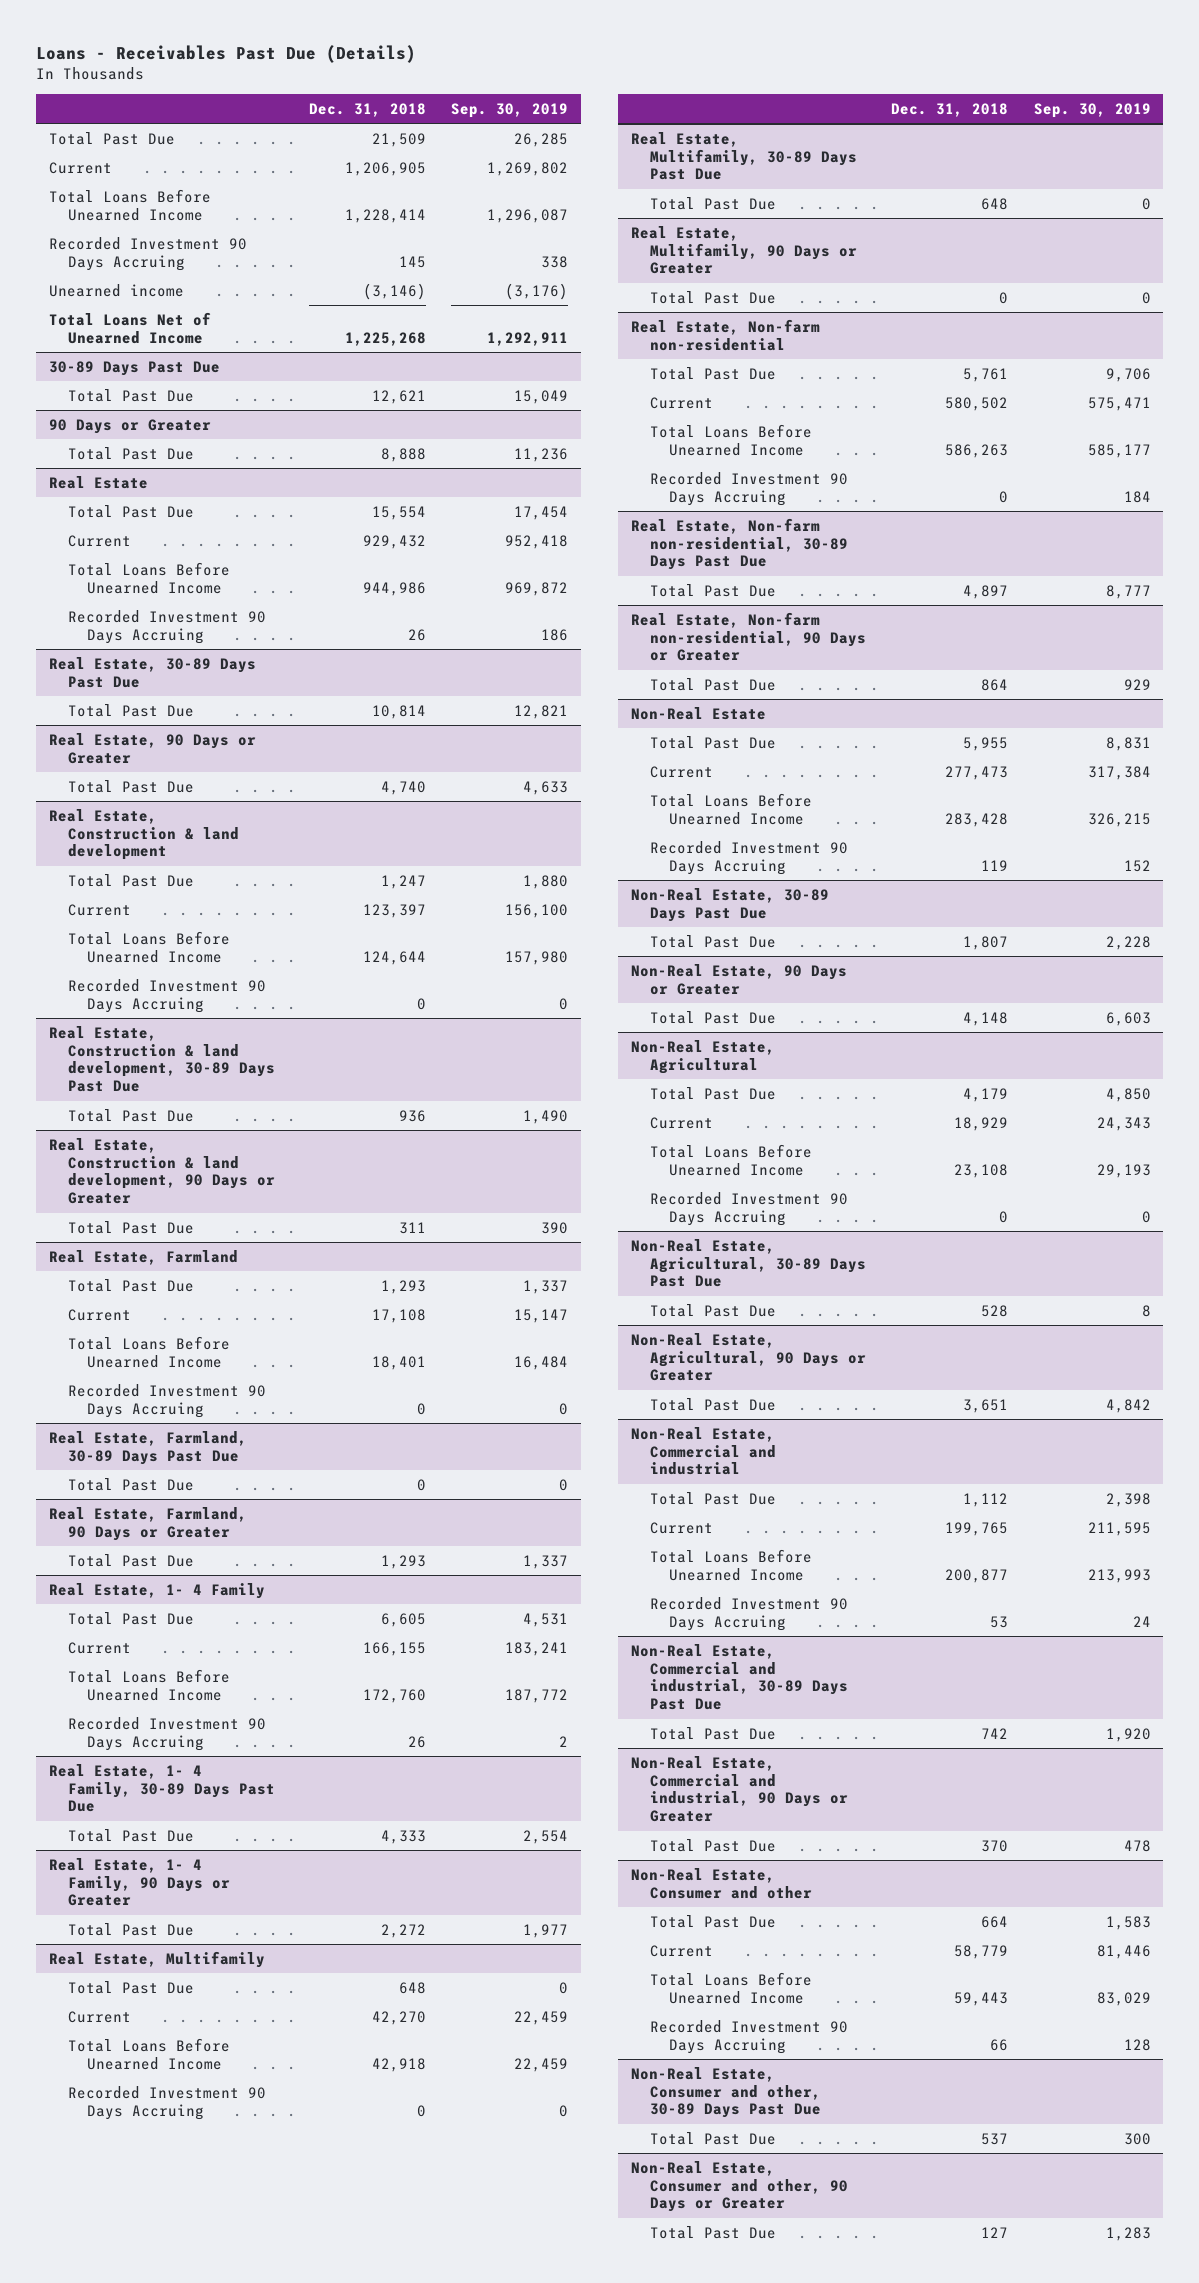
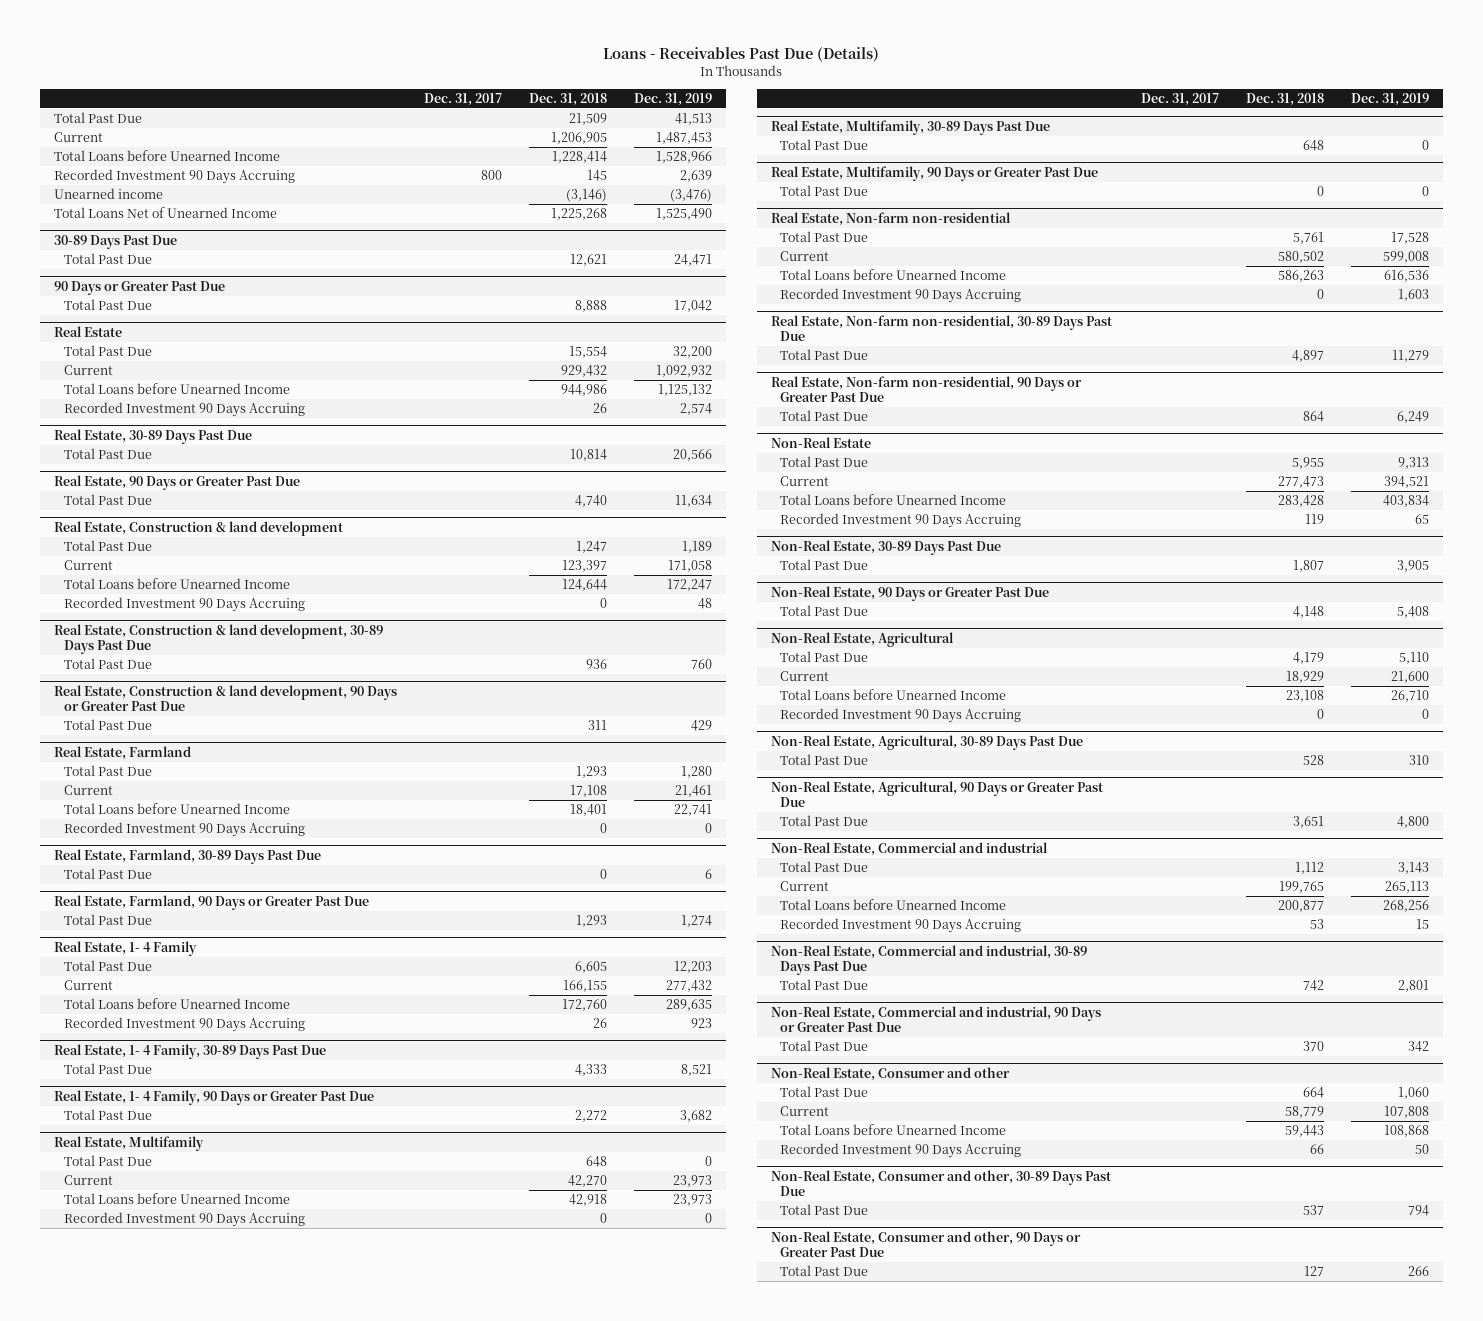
- | Dec. 31, 2018 | Sep. 30, 2019
+ | Dec. 31, 2017 | Dec. 31, 2018 | Dec. 31, 2019
- Total Loans Before Unearned Income | 1,228,414 | 1,296,087
+ Total Loans before Unearned Income | | 1,228,414 | 1,528,966
- 90 Days or Greater
+ 90 Days or Greater Past Due
@ Real Estate
- Total Loans Before Unearned Income | 944,986 | 969,872
+ Total Loans before Unearned Income | | 944,986 | 1,125,132
- Real Estate, 90 Days or Greater
+ Real Estate, 90 Days or Greater Past Due
@ Real Estate, Construction & land development
- Total Loans Before Unearned Income | 124,644 | 157,980
+ Total Loans before Unearned Income | | 124,644 | 172,247
- Real Estate, Construction & land development, 90 Days or Greater
+ Real Estate, Construction & land development, 90 Days or Greater Past Due
@ Real Estate, Farmland
- Total Loans Before Unearned Income | 18,401 | 16,484
+ Total Loans before Unearned Income | | 18,401 | 22,741
- Real Estate, Farmland, 90 Days or Greater
+ Real Estate, Farmland, 90 Days or Greater Past Due
@ Real Estate, 1- 4 Family
- Total Loans Before Unearned Income | 172,760 | 187,772
+ Total Loans before Unearned Income | | 172,760 | 289,635
- Real Estate, 1- 4 Family, 90 Days or Greater
+ Real Estate, 1- 4 Family, 90 Days or Greater Past Due
@ Real Estate, Multifamily
- Total Loans Before Unearned Income | 42,918 | 22,459
+ Total Loans before Unearned Income | | 42,918 | 23,973
- Real Estate, Multifamily, 90 Days or Greater
+ Real Estate, Multifamily, 90 Days or Greater Past Due
@ Real Estate, Non-farm non-residential
- Total Loans Before Unearned Income | 586,263 | 585,177
+ Total Loans before Unearned Income | | 586,263 | 616,536
- Real Estate, Non-farm non-residential, 90 Days or Greater
+ Real Estate, Non-farm non-residential, 90 Days or Greater Past Due
@ Non-Real Estate
- Total Loans Before Unearned Income | 283,428 | 326,215
+ Total Loans before Unearned Income | | 283,428 | 403,834
- Non-Real Estate, 90 Days or Greater
+ Non-Real Estate, 90 Days or Greater Past Due
@ Non-Real Estate, Agricultural
- Total Loans Before Unearned Income | 23,108 | 29,193
+ Total Loans before Unearned Income | | 23,108 | 26,710
- Non-Real Estate, Agricultural, 90 Days or Greater
+ Non-Real Estate, Agricultural, 90 Days or Greater Past Due
@ Non-Real Estate, Commercial and industrial
- Total Loans Before Unearned Income | 200,877 | 213,993
+ Total Loans before Unearned Income | | 200,877 | 268,256
- Non-Real Estate, Commercial and industrial, 90 Days or Greater
+ Non-Real Estate, Commercial and industrial, 90 Days or Greater Past Due
@ Non-Real Estate, Consumer and other
- Total Loans Before Unearned Income | 59,443 | 83,029
+ Total Loans before Unearned Income | | 59,443 | 108,868
- Non-Real Estate, Consumer and other, 90 Days or Greater
+ Non-Real Estate, Consumer and other, 90 Days or Greater Past Due

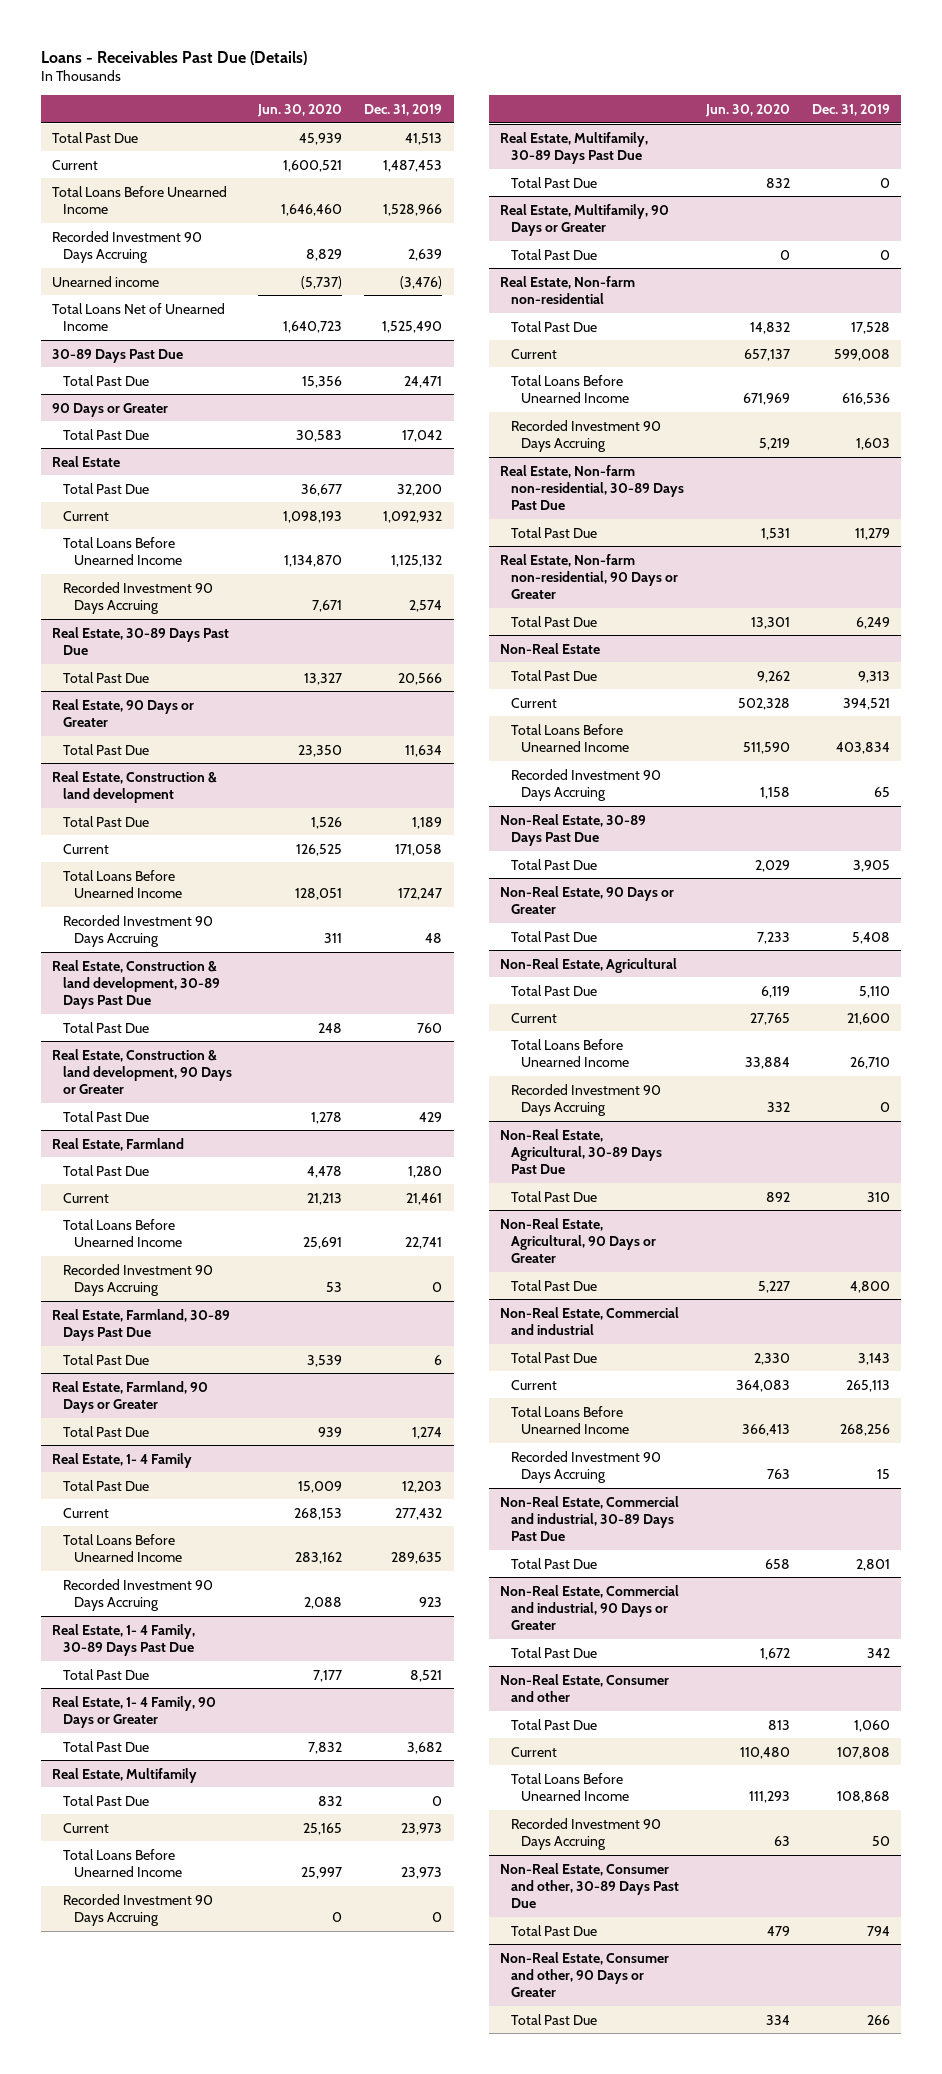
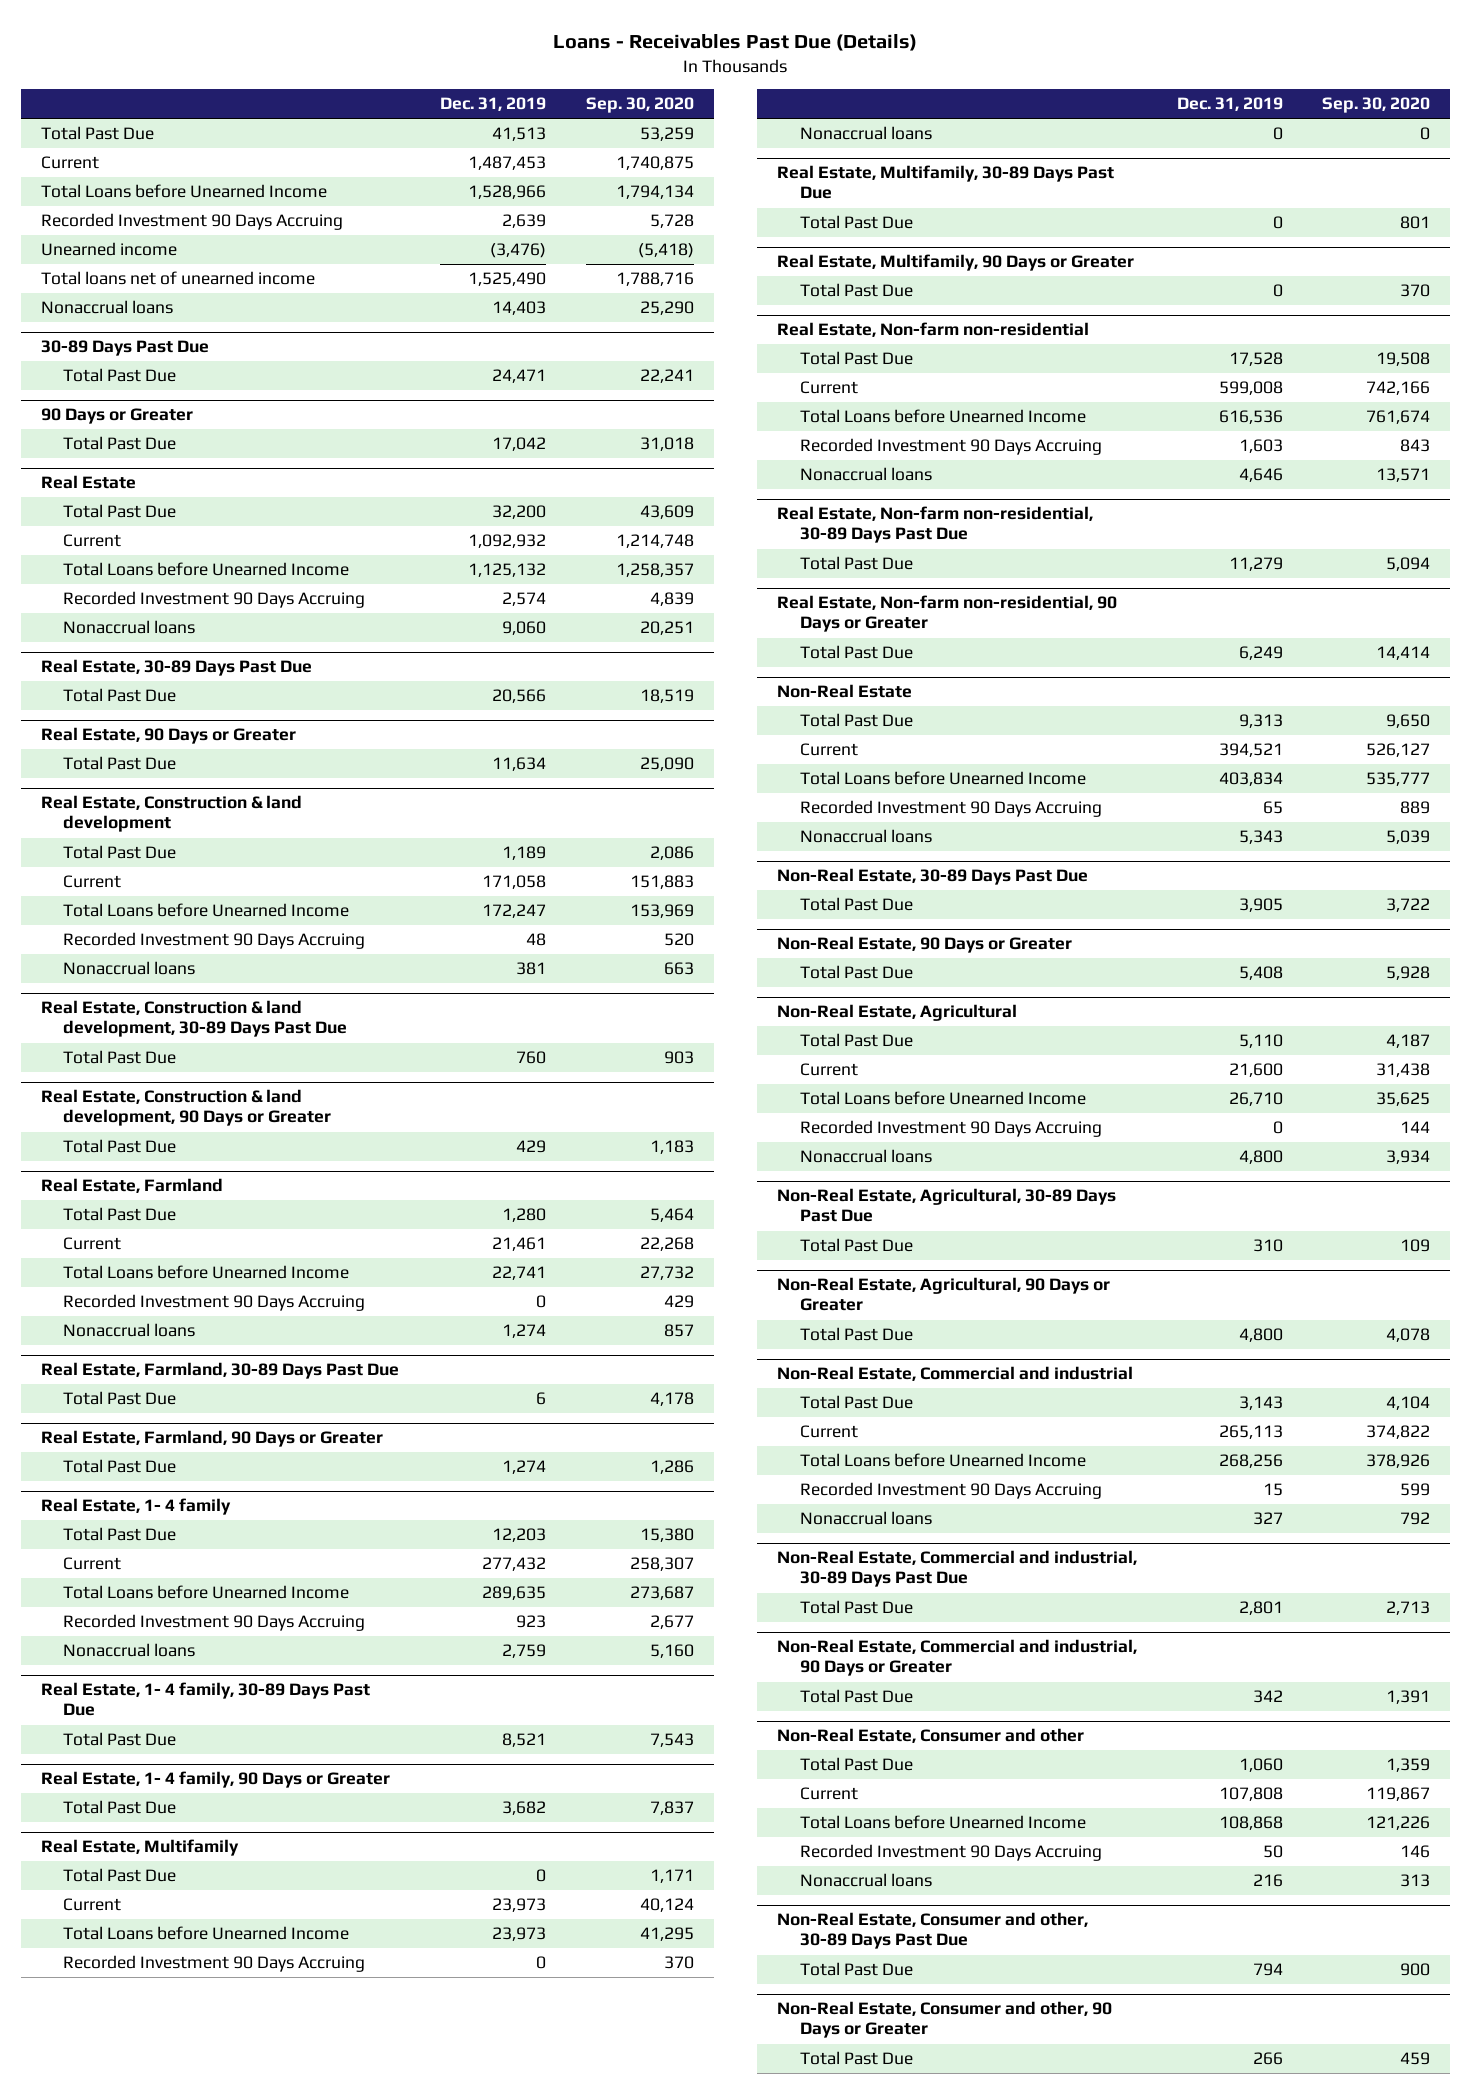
- | Jun. 30, 2020 | Dec. 31, 2019
+ | Dec. 31, 2019 | Sep. 30, 2020
- Total Loans Before Unearned Income | 1,646,460 | 1,528,966
+ Total Loans before Unearned Income | 1,528,966 | 1,794,134
- Total Loans Net of Unearned Income | 1,640,723 | 1,525,490
+ Total loans net of unearned income | 1,525,490 | 1,788,716
+ Nonaccrual loans | 14,403 | 25,290
@ Real Estate
- Total Loans Before Unearned Income | 1,134,870 | 1,125,132
+ Total Loans before Unearned Income | 1,125,132 | 1,258,357
+ Nonaccrual loans | 9,060 | 20,251
@ Real Estate, Construction & land development
- Total Loans Before Unearned Income | 128,051 | 172,247
+ Total Loans before Unearned Income | 172,247 | 153,969
+ Nonaccrual loans | 381 | 663
@ Real Estate, Farmland
- Total Loans Before Unearned Income | 25,691 | 22,741
+ Total Loans before Unearned Income | 22,741 | 27,732
+ Nonaccrual loans | 1,274 | 857
- Real Estate, 1- 4 Family
+ Real Estate, 1- 4 family
- Total Loans Before Unearned Income | 283,162 | 289,635
+ Total Loans before Unearned Income | 289,635 | 273,687
- Real Estate, 1- 4 Family, 30-89 Days Past Due
+ Nonaccrual loans | 2,759 | 5,160
+ Real Estate, 1- 4 family, 30-89 Days Past Due
- Real Estate, 1- 4 Family, 90 Days or Greater
+ Real Estate, 1- 4 family, 90 Days or Greater
@ Real Estate, Multifamily
- Total Loans Before Unearned Income | 25,997 | 23,973
+ Total Loans before Unearned Income | 23,973 | 41,295
+ Nonaccrual loans | 0 | 0
@ Real Estate, Non-farm non-residential
- Total Loans Before Unearned Income | 671,969 | 616,536
+ Total Loans before Unearned Income | 616,536 | 761,674
+ Nonaccrual loans | 4,646 | 13,571
@ Non-Real Estate
- Total Loans Before Unearned Income | 511,590 | 403,834
+ Total Loans before Unearned Income | 403,834 | 535,777
+ Nonaccrual loans | 5,343 | 5,039
@ Non-Real Estate, Agricultural
- Total Loans Before Unearned Income | 33,884 | 26,710
+ Total Loans before Unearned Income | 26,710 | 35,625
+ Nonaccrual loans | 4,800 | 3,934
@ Non-Real Estate, Commercial and industrial
- Total Loans Before Unearned Income | 366,413 | 268,256
+ Total Loans before Unearned Income | 268,256 | 378,926
+ Nonaccrual loans | 327 | 792
@ Non-Real Estate, Consumer and other
- Total Loans Before Unearned Income | 111,293 | 108,868
+ Total Loans before Unearned Income | 108,868 | 121,226
+ Nonaccrual loans | 216 | 313

